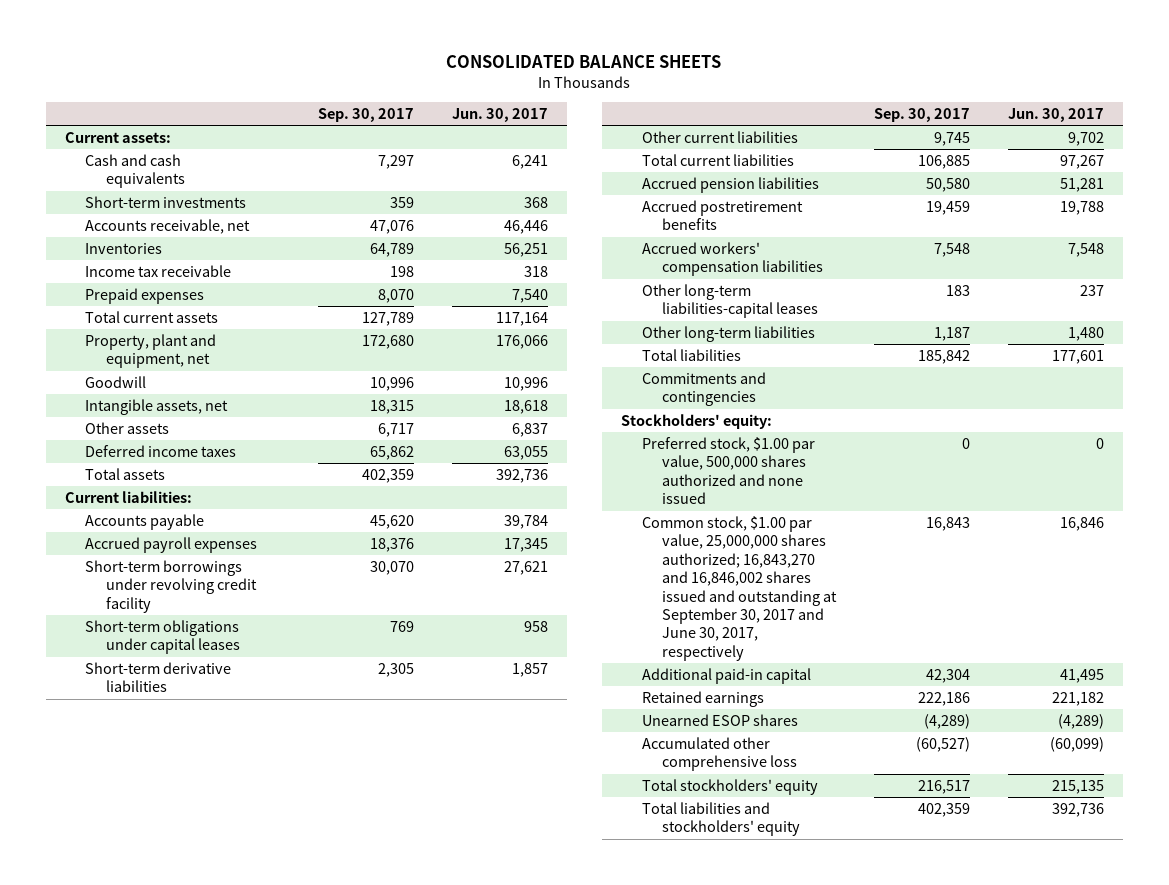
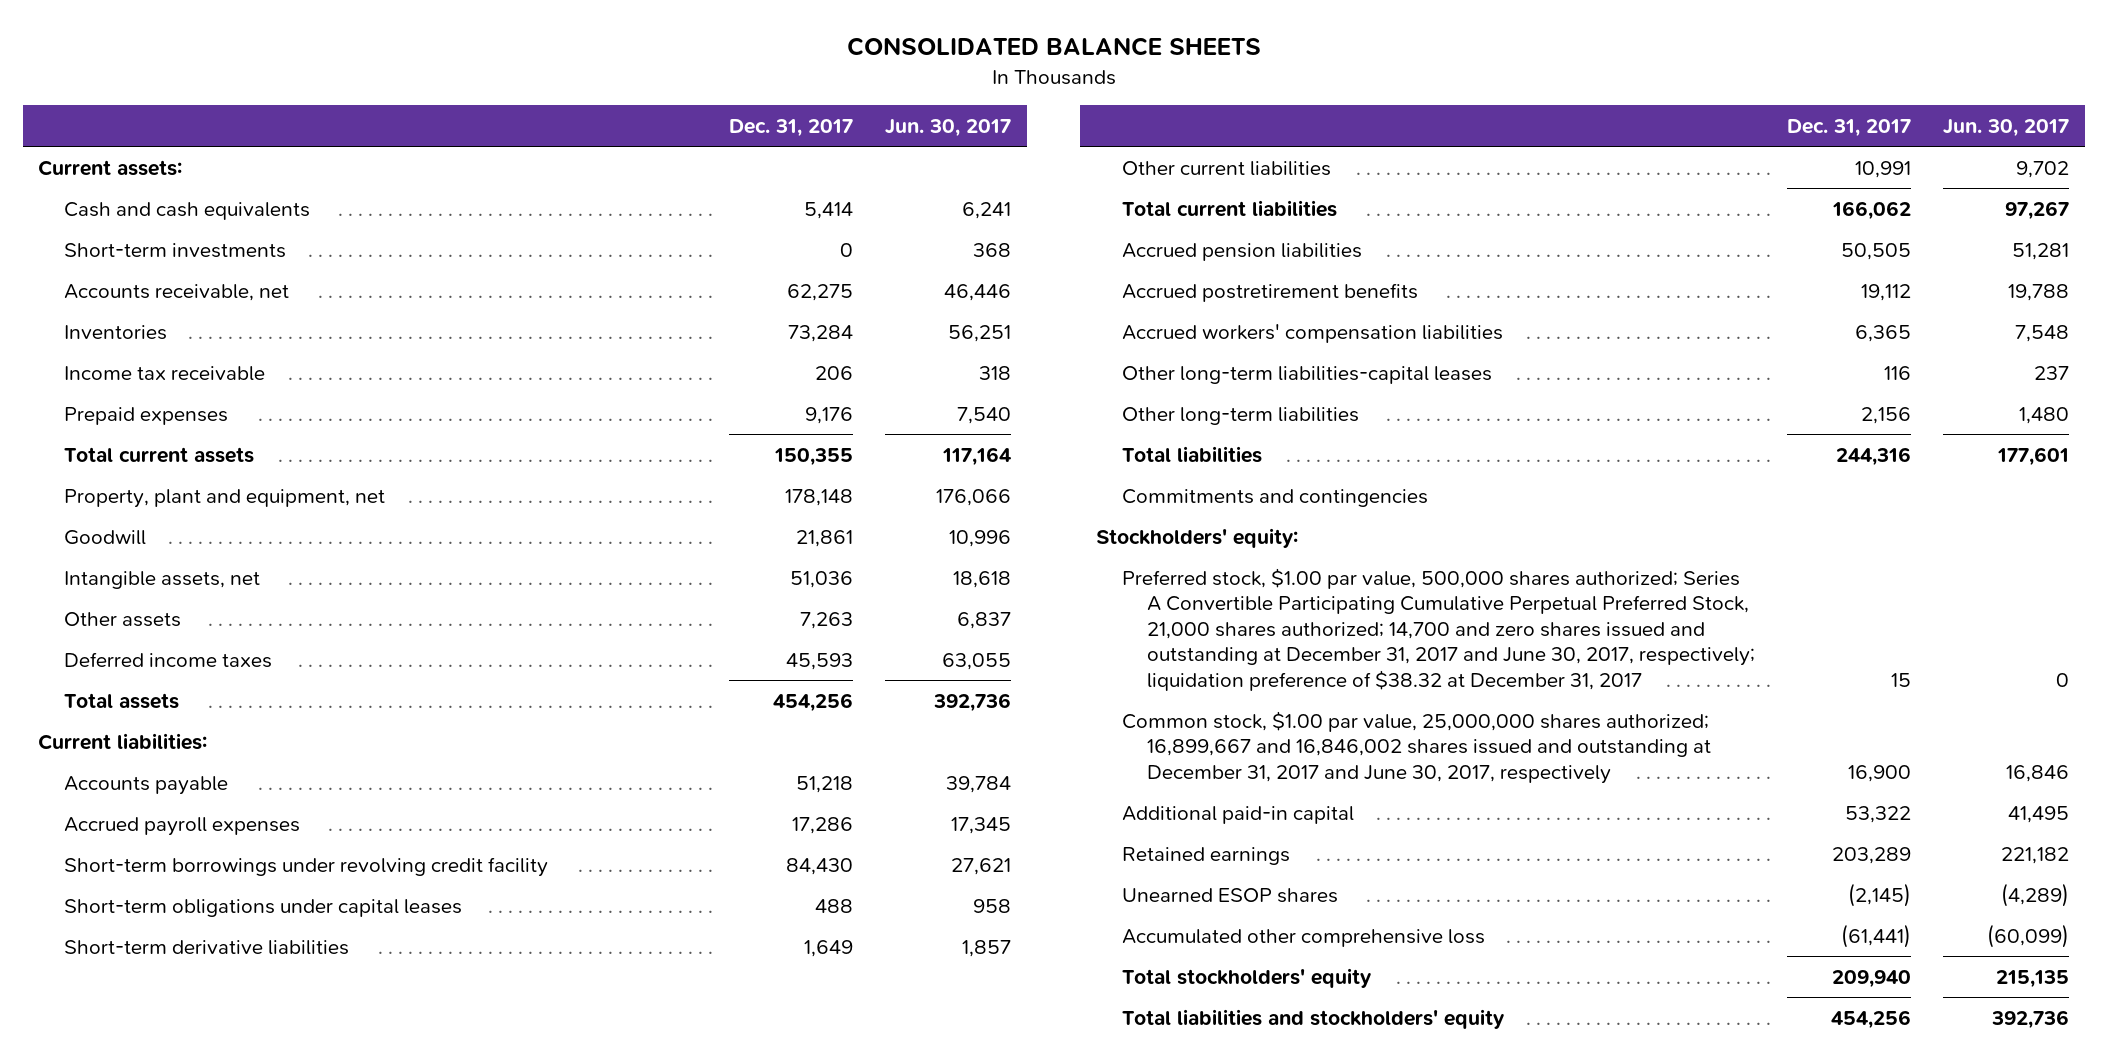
- | Sep. 30, 2017 | Jun. 30, 2017
+ | Dec. 31, 2017 | Jun. 30, 2017
- Preferred stock, $1.00 par value, 500,000 shares authorized and none issued | 0 | 0
- Common stock, $1.00 par value, 25,000,000 shares authorized; 16,843,270 and 16,846,002 shares issued and outstanding at September 30, 2017 and June 30, 2017, respectively | 16,843 | 16,846
+ Preferred stock, $1.00 par value, 500,000 shares authorized; Series A Convertible Participating Cumulative Perpetual Preferred Stock, 21,000 shares authorized; 14,700 and zero shares issued and outstanding at December 31, 2017 and June 30, 2017, respectively; liquidation preference of $38.32 at December 31, 2017 | 15 | 0
+ Common stock, $1.00 par value, 25,000,000 shares authorized; 16,899,667 and 16,846,002 shares issued and outstanding at December 31, 2017 and June 30, 2017, respectively | 16,900 | 16,846

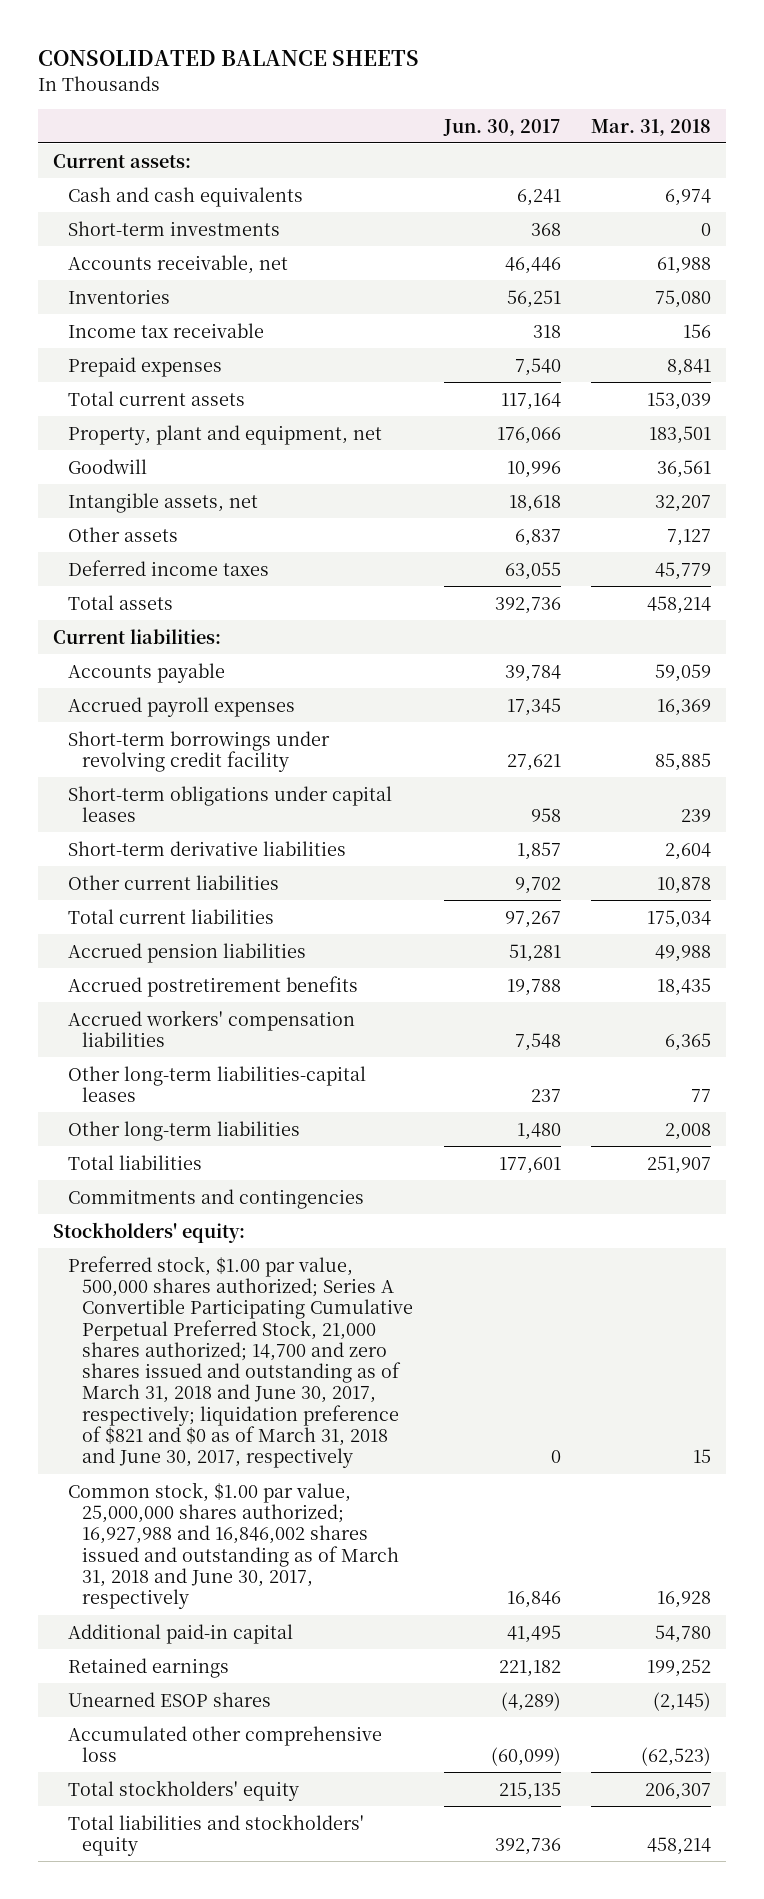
- | Dec. 31, 2017 | Jun. 30, 2017
+ | Jun. 30, 2017 | Mar. 31, 2018
- Preferred stock, $1.00 par value, 500,000 shares authorized; Series A Convertible Participating Cumulative Perpetual Preferred Stock, 21,000 shares authorized; 14,700 and zero shares issued and outstanding at December 31, 2017 and June 30, 2017, respectively; liquidation preference of $38.32 at December 31, 2017 | 15 | 0
- Common stock, $1.00 par value, 25,000,000 shares authorized; 16,899,667 and 16,846,002 shares issued and outstanding at December 31, 2017 and June 30, 2017, respectively | 16,900 | 16,846
+ Preferred stock, $1.00 par value, 500,000 shares authorized; Series A Convertible Participating Cumulative Perpetual Preferred Stock, 21,000 shares authorized; 14,700 and zero shares issued and outstanding as of March 31, 2018 and June 30, 2017, respectively; liquidation preference of $821 and $0 as of March 31, 2018 and June 30, 2017, respectively | 0 | 15
+ Common stock, $1.00 par value, 25,000,000 shares authorized; 16,927,988 and 16,846,002 shares issued and outstanding as of March 31, 2018 and June 30, 2017, respectively | 16,846 | 16,928

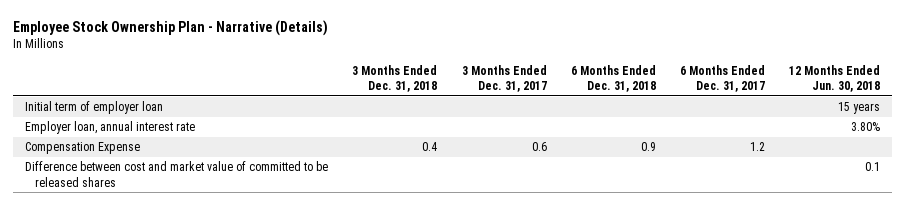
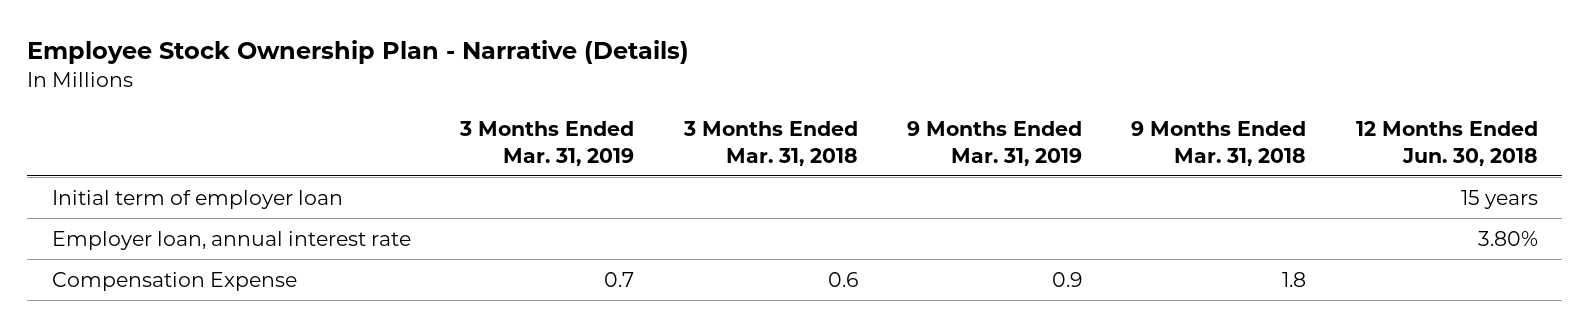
- | 3 Months Ended Dec. 31, 2018 | 3 Months Ended Dec. 31, 2017 | 6 Months Ended Dec. 31, 2018 | 6 Months Ended Dec. 31, 2017 | 12 Months Ended Jun. 30, 2018
+ | 3 Months Ended Mar. 31, 2019 | 3 Months Ended Mar. 31, 2018 | 9 Months Ended Mar. 31, 2019 | 9 Months Ended Mar. 31, 2018 | 12 Months Ended Jun. 30, 2018
- Difference between cost and market value of committed to be released shares | | | | | 0.1

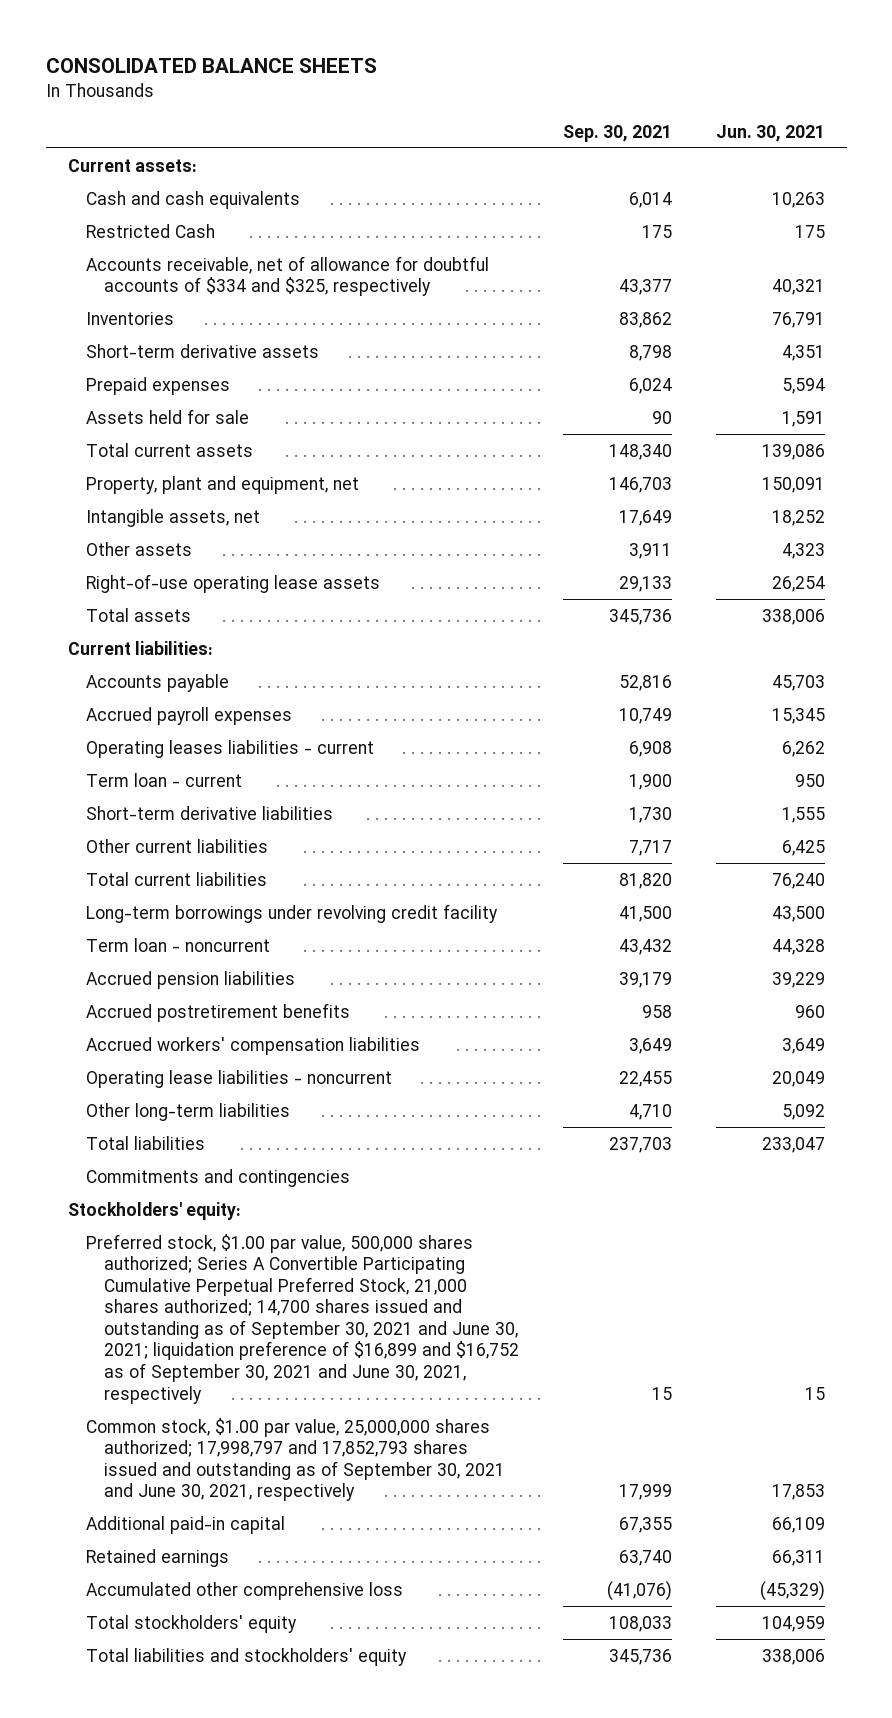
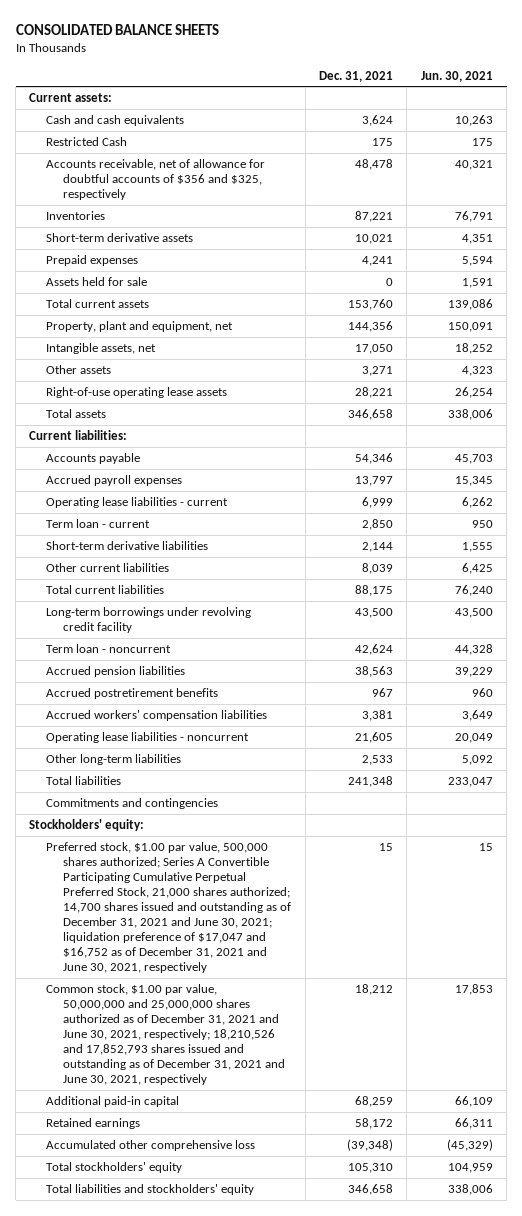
- | Sep. 30, 2021 | Jun. 30, 2021
+ | Dec. 31, 2021 | Jun. 30, 2021
- Accounts receivable, net of allowance for doubtful accounts of $334 and $325, respectively | 43,377 | 40,321
+ Accounts receivable, net of allowance for doubtful accounts of $356 and $325, respectively | 48,478 | 40,321
- Operating leases liabilities - current | 6,908 | 6,262
+ Operating lease liabilities - current | 6,999 | 6,262
- Preferred stock, $1.00 par value, 500,000 shares authorized; Series A Convertible Participating Cumulative Perpetual Preferred Stock, 21,000 shares authorized; 14,700 shares issued and outstanding as of September 30, 2021 and June 30, 2021; liquidation preference of $16,899 and $16,752 as of September 30, 2021 and June 30, 2021, respectively | 15 | 15
- Common stock, $1.00 par value, 25,000,000 shares authorized; 17,998,797 and 17,852,793 shares issued and outstanding as of September 30, 2021 and June 30, 2021, respectively | 17,999 | 17,853
+ Preferred stock, $1.00 par value, 500,000 shares authorized; Series A Convertible Participating Cumulative Perpetual Preferred Stock, 21,000 shares authorized; 14,700 shares issued and outstanding as of December 31, 2021 and June 30, 2021; liquidation preference of $17,047 and $16,752 as of December 31, 2021 and June 30, 2021, respectively | 15 | 15
+ Common stock, $1.00 par value, 50,000,000 and 25,000,000 shares authorized as of December 31, 2021 and June 30, 2021, respectively; 18,210,526 and 17,852,793 shares issued and outstanding as of December 31, 2021 and June 30, 2021, respectively | 18,212 | 17,853

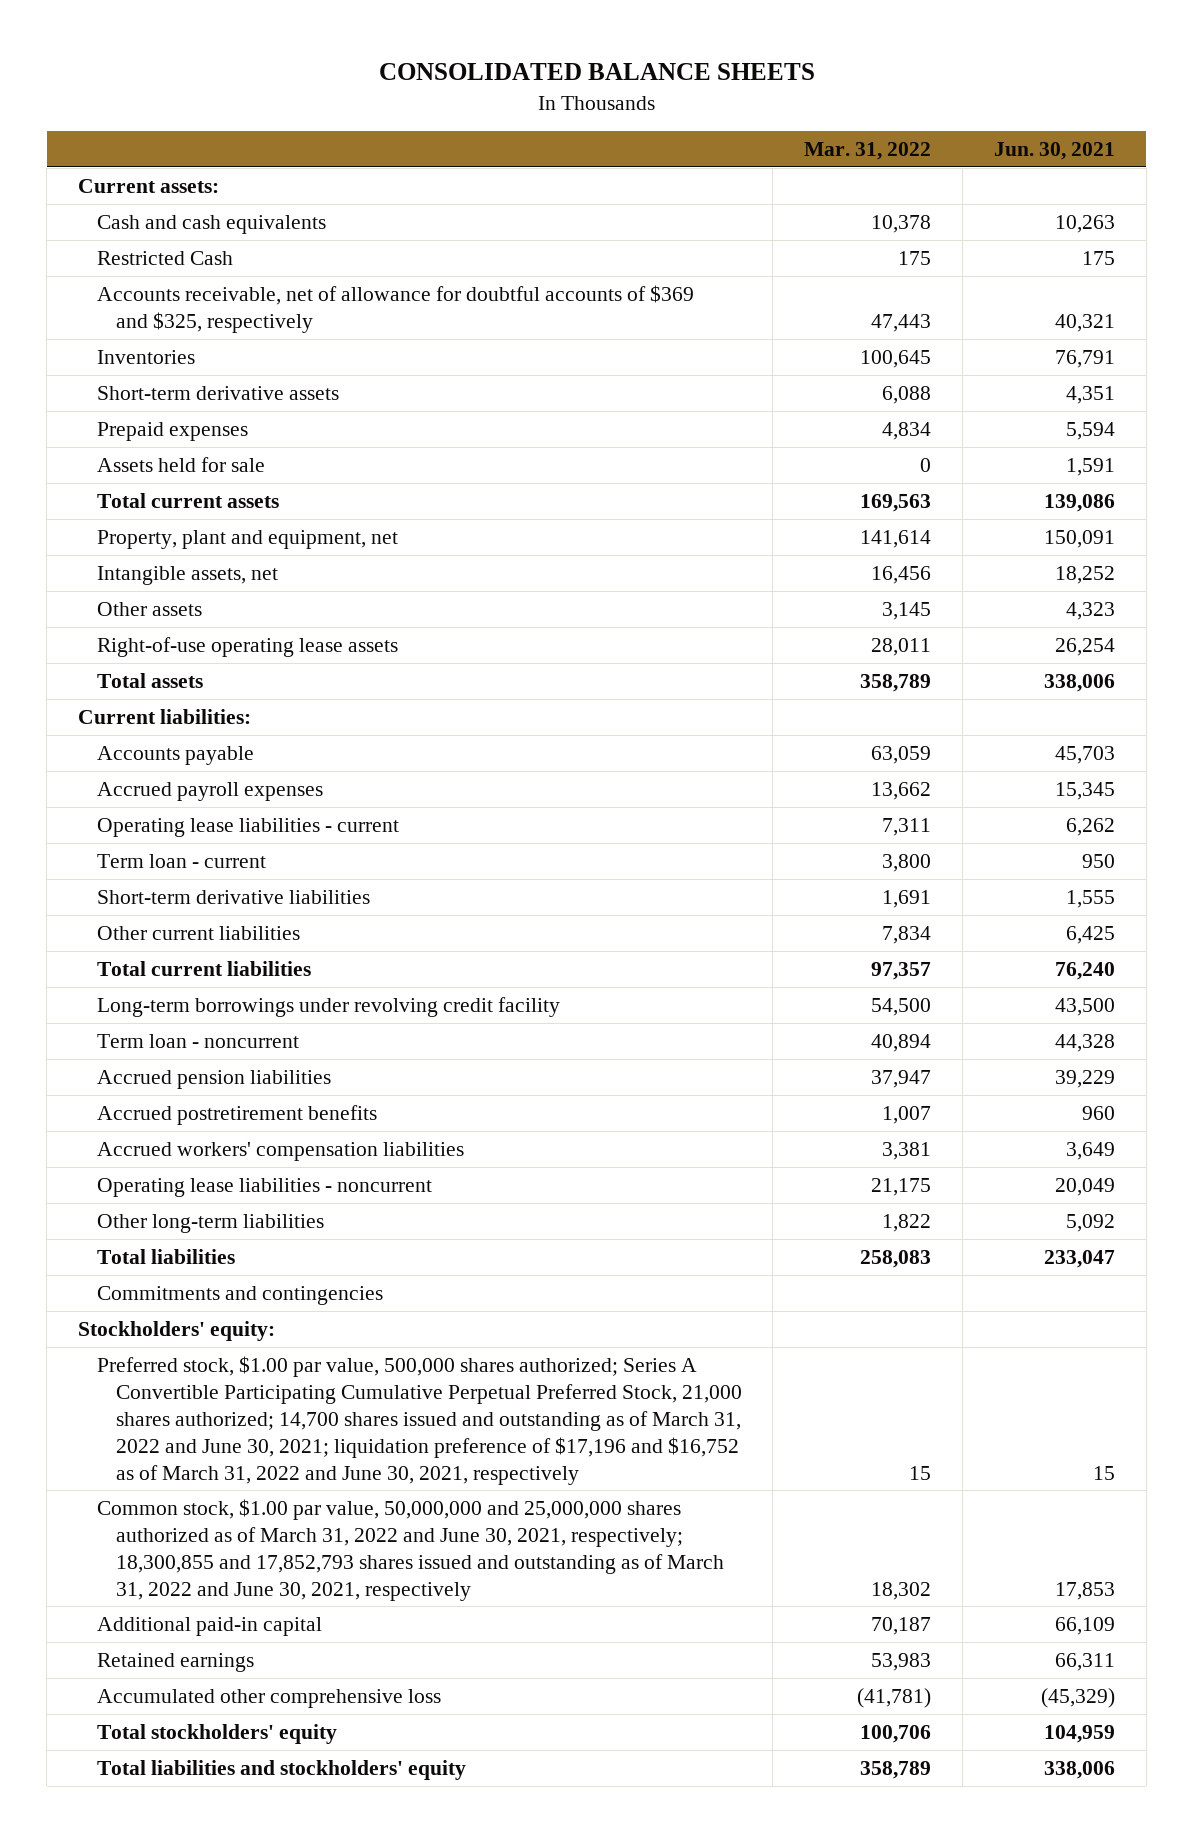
- | Dec. 31, 2021 | Jun. 30, 2021
+ | Mar. 31, 2022 | Jun. 30, 2021
- Accounts receivable, net of allowance for doubtful accounts of $356 and $325, respectively | 48,478 | 40,321
+ Accounts receivable, net of allowance for doubtful accounts of $369 and $325, respectively | 47,443 | 40,321
- Preferred stock, $1.00 par value, 500,000 shares authorized; Series A Convertible Participating Cumulative Perpetual Preferred Stock, 21,000 shares authorized; 14,700 shares issued and outstanding as of December 31, 2021 and June 30, 2021; liquidation preference of $17,047 and $16,752 as of December 31, 2021 and June 30, 2021, respectively | 15 | 15
- Common stock, $1.00 par value, 50,000,000 and 25,000,000 shares authorized as of December 31, 2021 and June 30, 2021, respectively; 18,210,526 and 17,852,793 shares issued and outstanding as of December 31, 2021 and June 30, 2021, respectively | 18,212 | 17,853
+ Preferred stock, $1.00 par value, 500,000 shares authorized; Series A Convertible Participating Cumulative Perpetual Preferred Stock, 21,000 shares authorized; 14,700 shares issued and outstanding as of March 31, 2022 and June 30, 2021; liquidation preference of $17,196 and $16,752 as of March 31, 2022 and June 30, 2021, respectively | 15 | 15
+ Common stock, $1.00 par value, 50,000,000 and 25,000,000 shares authorized as of March 31, 2022 and June 30, 2021, respectively; 18,300,855 and 17,852,793 shares issued and outstanding as of March 31, 2022 and June 30, 2021, respectively | 18,302 | 17,853

